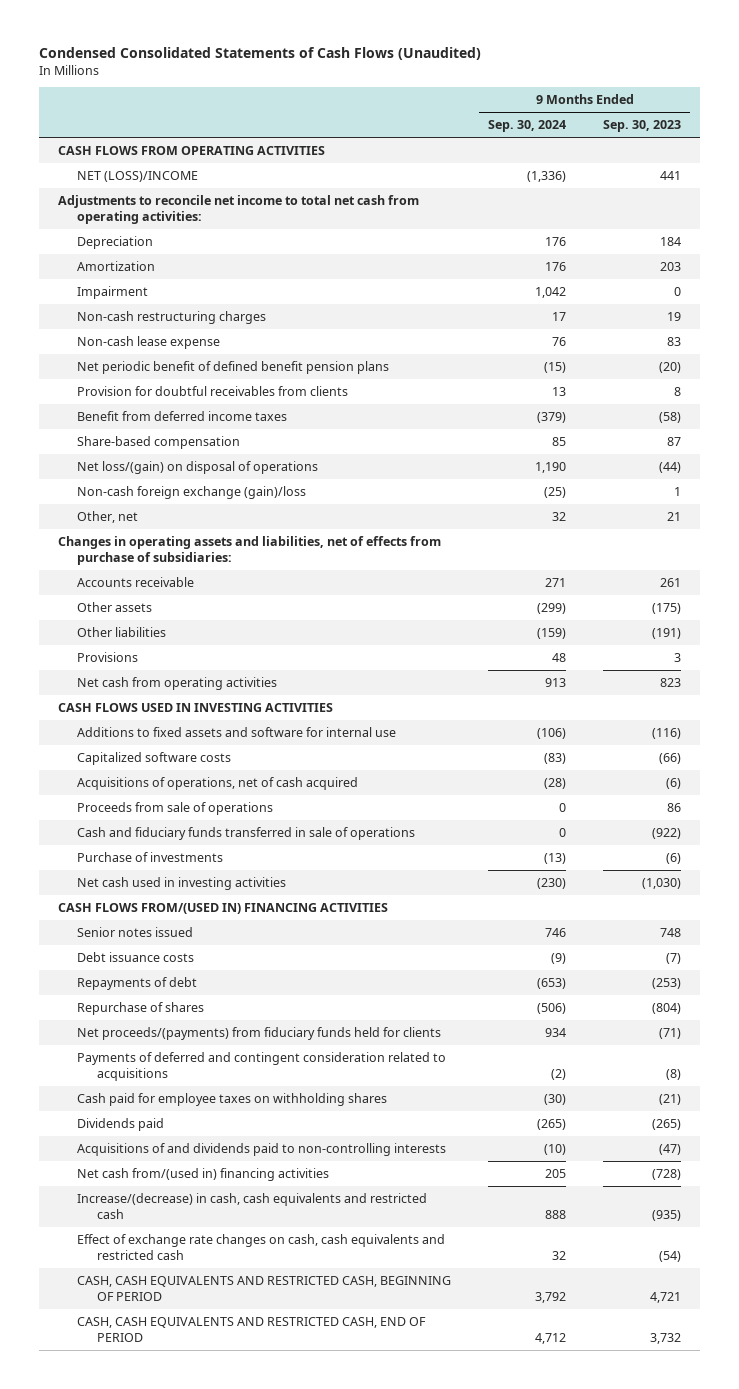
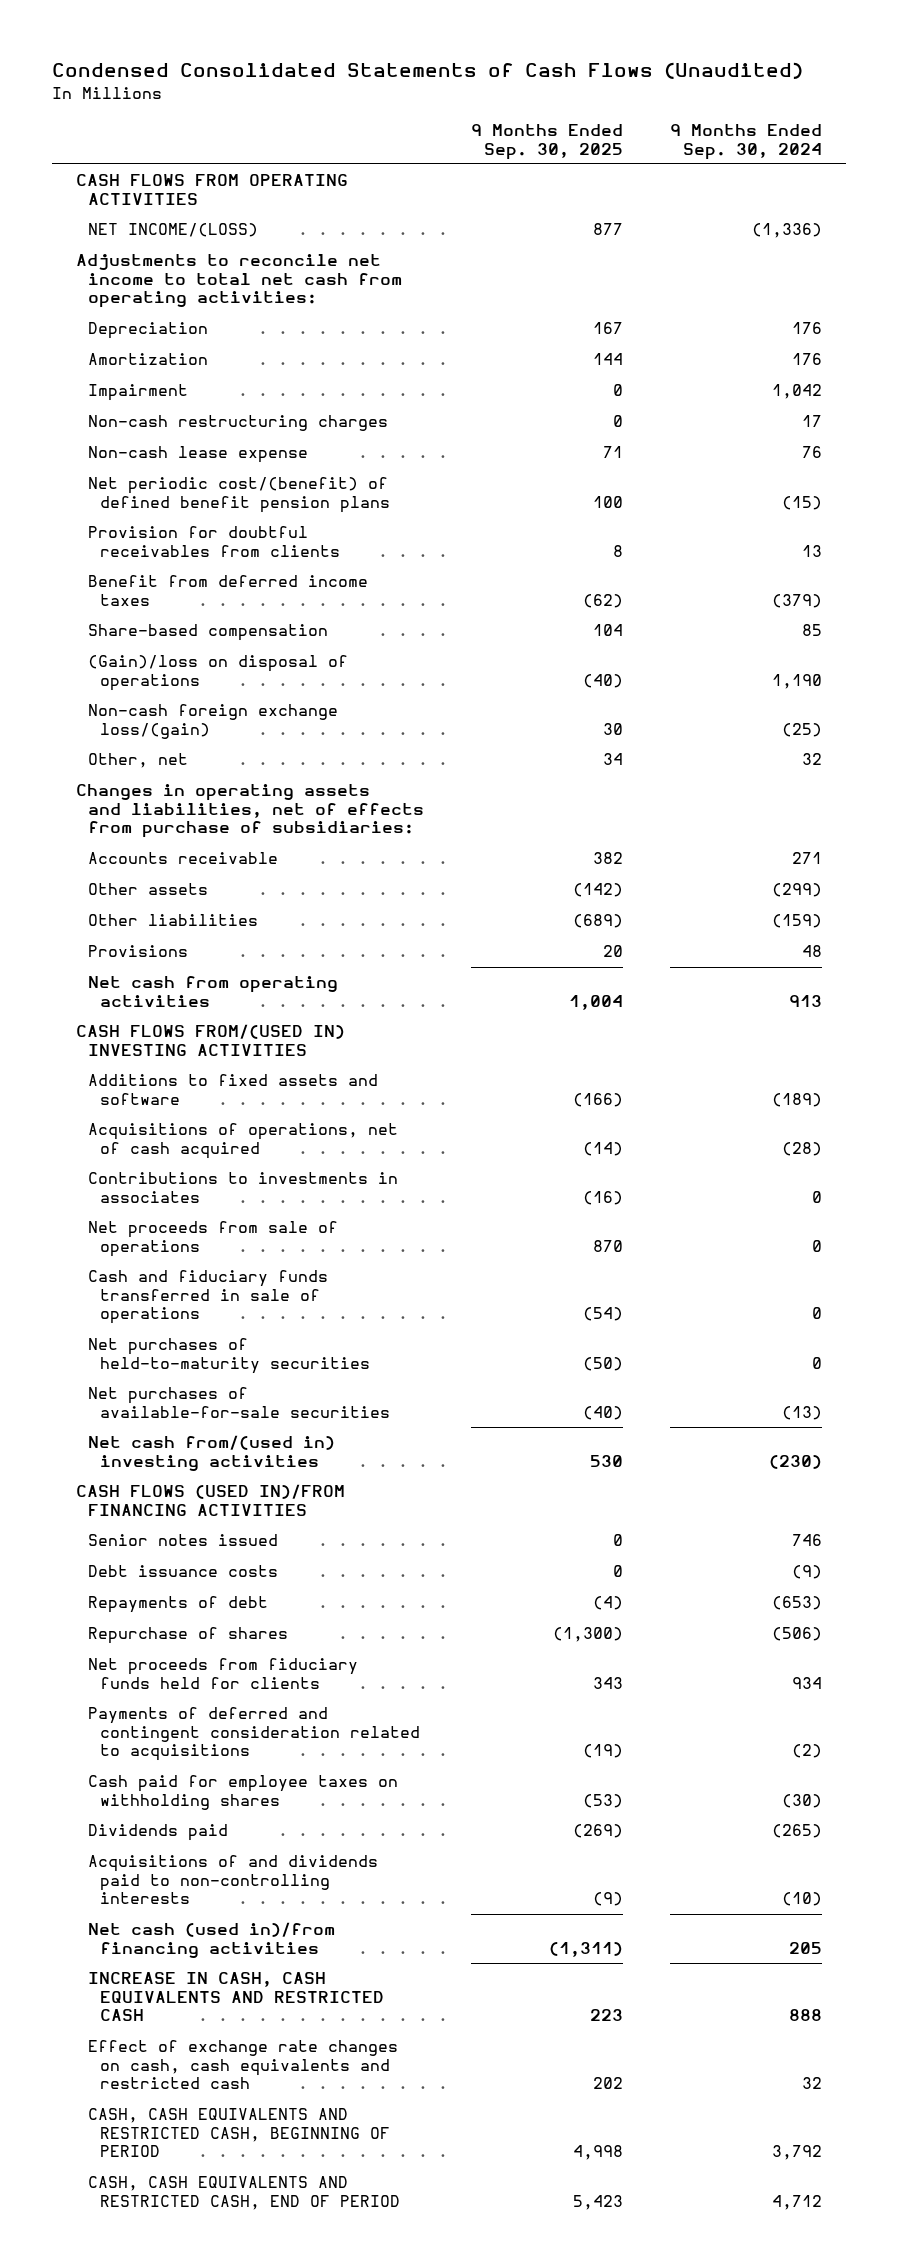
- | 9 Months Ended Sep. 30, 2024 | 9 Months Ended Sep. 30, 2023
+ | 9 Months Ended Sep. 30, 2025 | 9 Months Ended Sep. 30, 2024
- NET (LOSS)/INCOME | (1,336) | 441
+ NET INCOME/(LOSS) | 877 | (1,336)
- Net periodic benefit of defined benefit pension plans | (15) | (20)
+ Net periodic cost/(benefit) of defined benefit pension plans | 100 | (15)
- Net loss/(gain) on disposal of operations | 1,190 | (44)
- Non-cash foreign exchange (gain)/loss | (25) | 1
+ (Gain)/loss on disposal of operations | (40) | 1,190
+ Non-cash foreign exchange loss/(gain) | 30 | (25)
- CASH FLOWS USED IN INVESTING ACTIVITIES
- Additions to fixed assets and software for internal use | (106) | (116)
- Capitalized software costs | (83) | (66)
+ CASH FLOWS FROM/(USED IN) INVESTING ACTIVITIES
+ Additions to fixed assets and software | (166) | (189)
- Proceeds from sale of operations | 0 | 86
+ Contributions to investments in associates | (16) | 0
+ Net proceeds from sale of operations | 870 | 0
- Purchase of investments | (13) | (6)
- Net cash used in investing activities | (230) | (1,030)
- CASH FLOWS FROM/(USED IN) FINANCING ACTIVITIES
+ Net purchases of held-to-maturity securities | (50) | 0
+ Net purchases of available-for-sale securities | (40) | (13)
+ Net cash from/(used in) investing activities | 530 | (230)
+ CASH FLOWS (USED IN)/FROM FINANCING ACTIVITIES
- Net proceeds/(payments) from fiduciary funds held for clients | 934 | (71)
+ Net proceeds from fiduciary funds held for clients | 343 | 934
- Net cash from/(used in) financing activities | 205 | (728)
- Increase/(decrease) in cash, cash equivalents and restricted cash | 888 | (935)
+ Net cash (used in)/from financing activities | (1,311) | 205
+ INCREASE IN CASH, CASH EQUIVALENTS AND RESTRICTED CASH | 223 | 888

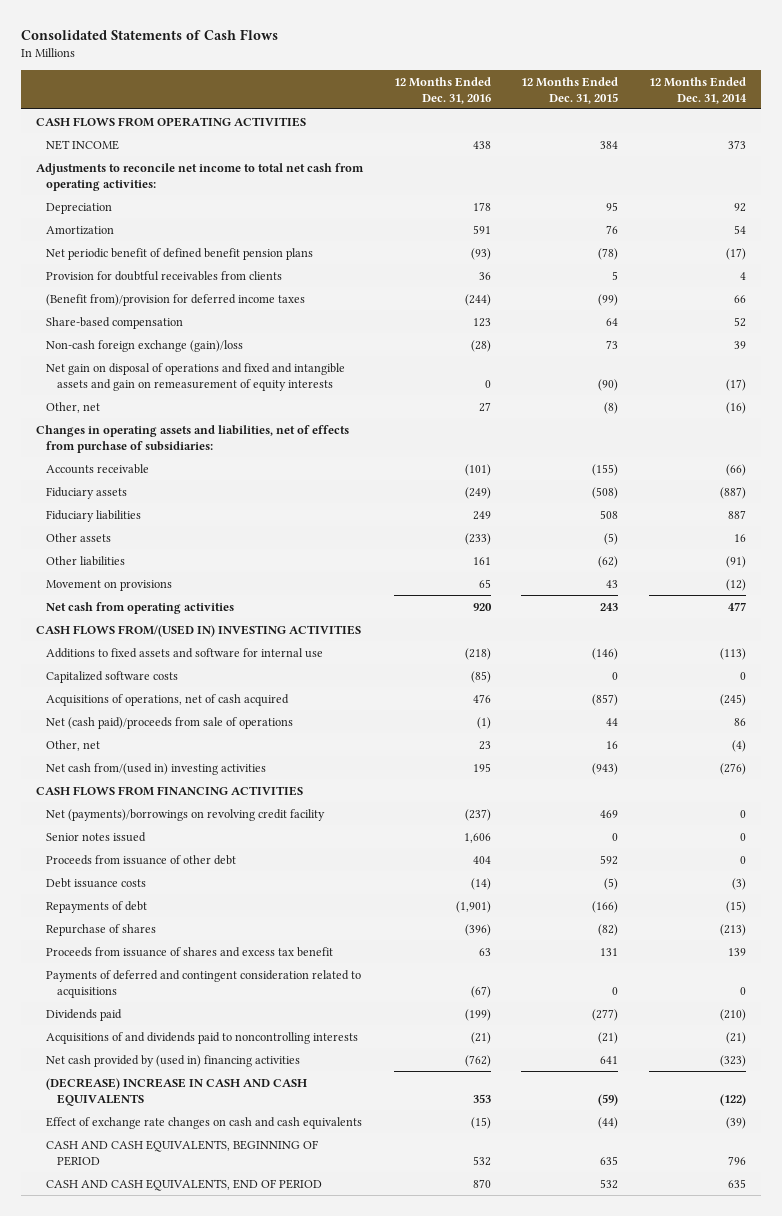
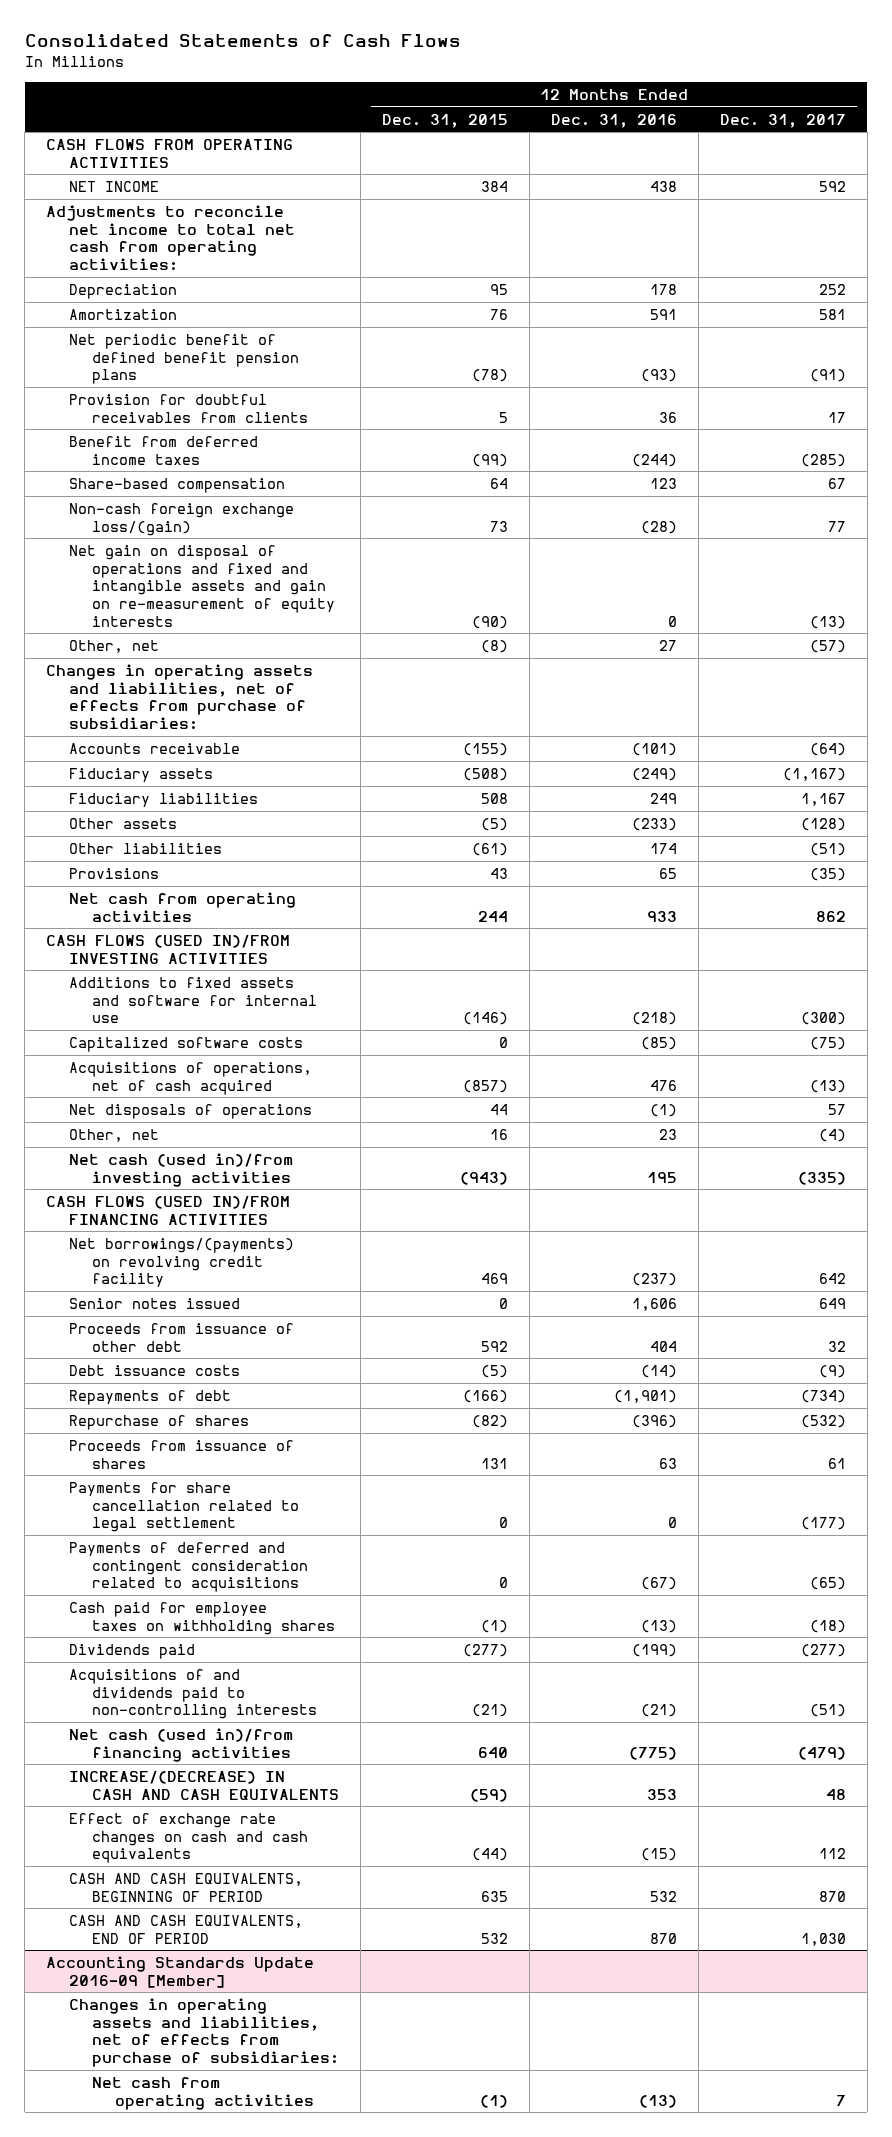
- | 12 Months Ended Dec. 31, 2016 | 12 Months Ended Dec. 31, 2015 | 12 Months Ended Dec. 31, 2014
+ | 12 Months Ended Dec. 31, 2015 | 12 Months Ended Dec. 31, 2016 | 12 Months Ended Dec. 31, 2017
- (Benefit from)/provision for deferred income taxes | (244) | (99) | 66
+ Benefit from deferred income taxes | (99) | (244) | (285)
- Non-cash foreign exchange (gain)/loss | (28) | 73 | 39
- Net gain on disposal of operations and fixed and intangible assets and gain on remeasurement of equity interests | 0 | (90) | (17)
+ Non-cash foreign exchange loss/(gain) | 73 | (28) | 77
+ Net gain on disposal of operations and fixed and intangible assets and gain on re-measurement of equity interests | (90) | 0 | (13)
- Other liabilities | 161 | (62) | (91)
- Movement on provisions | 65 | 43 | (12)
- Net cash from operating activities | 920 | 243 | 477
- CASH FLOWS FROM/(USED IN) INVESTING ACTIVITIES
+ Other liabilities | (61) | 174 | (51)
+ Provisions | 43 | 65 | (35)
+ Net cash from operating activities | 244 | 933 | 862
+ CASH FLOWS (USED IN)/FROM INVESTING ACTIVITIES
- Net (cash paid)/proceeds from sale of operations | (1) | 44 | 86
+ Net disposals of operations | 44 | (1) | 57
- Net cash from/(used in) investing activities | 195 | (943) | (276)
- CASH FLOWS FROM FINANCING ACTIVITIES
- Net (payments)/borrowings on revolving credit facility | (237) | 469 | 0
+ Net cash (used in)/from investing activities | (943) | 195 | (335)
+ CASH FLOWS (USED IN)/FROM FINANCING ACTIVITIES
+ Net borrowings/(payments) on revolving credit facility | 469 | (237) | 642
- Proceeds from issuance of shares and excess tax benefit | 63 | 131 | 139
+ Proceeds from issuance of shares | 131 | 63 | 61
+ Payments for share cancellation related to legal settlement | 0 | 0 | (177)
+ Cash paid for employee taxes on withholding shares | (1) | (13) | (18)
- Acquisitions of and dividends paid to noncontrolling interests | (21) | (21) | (21)
- Net cash provided by (used in) financing activities | (762) | 641 | (323)
- (DECREASE) INCREASE IN CASH AND CASH EQUIVALENTS | 353 | (59) | (122)
+ Acquisitions of and dividends paid to non-controlling interests | (21) | (21) | (51)
+ Net cash (used in)/from financing activities | 640 | (775) | (479)
+ INCREASE/(DECREASE) IN CASH AND CASH EQUIVALENTS | (59) | 353 | 48
+ Accounting Standards Update 2016-09 [Member]
+ Changes in operating assets and liabilities, net of effects from purchase of subsidiaries:
+ Net cash from operating activities | (1) | (13) | 7

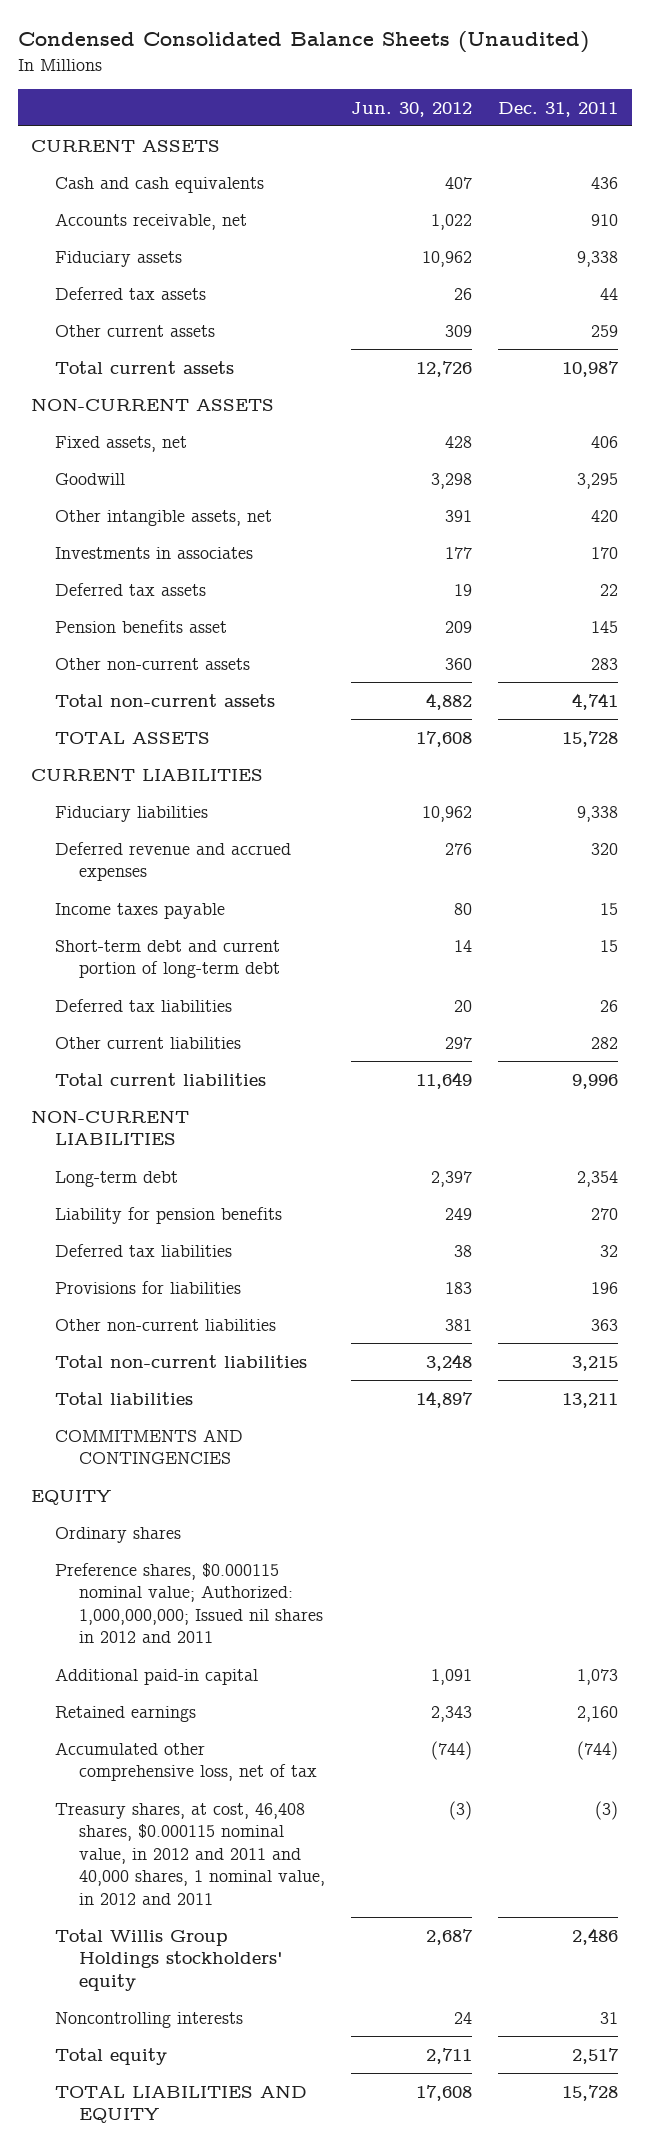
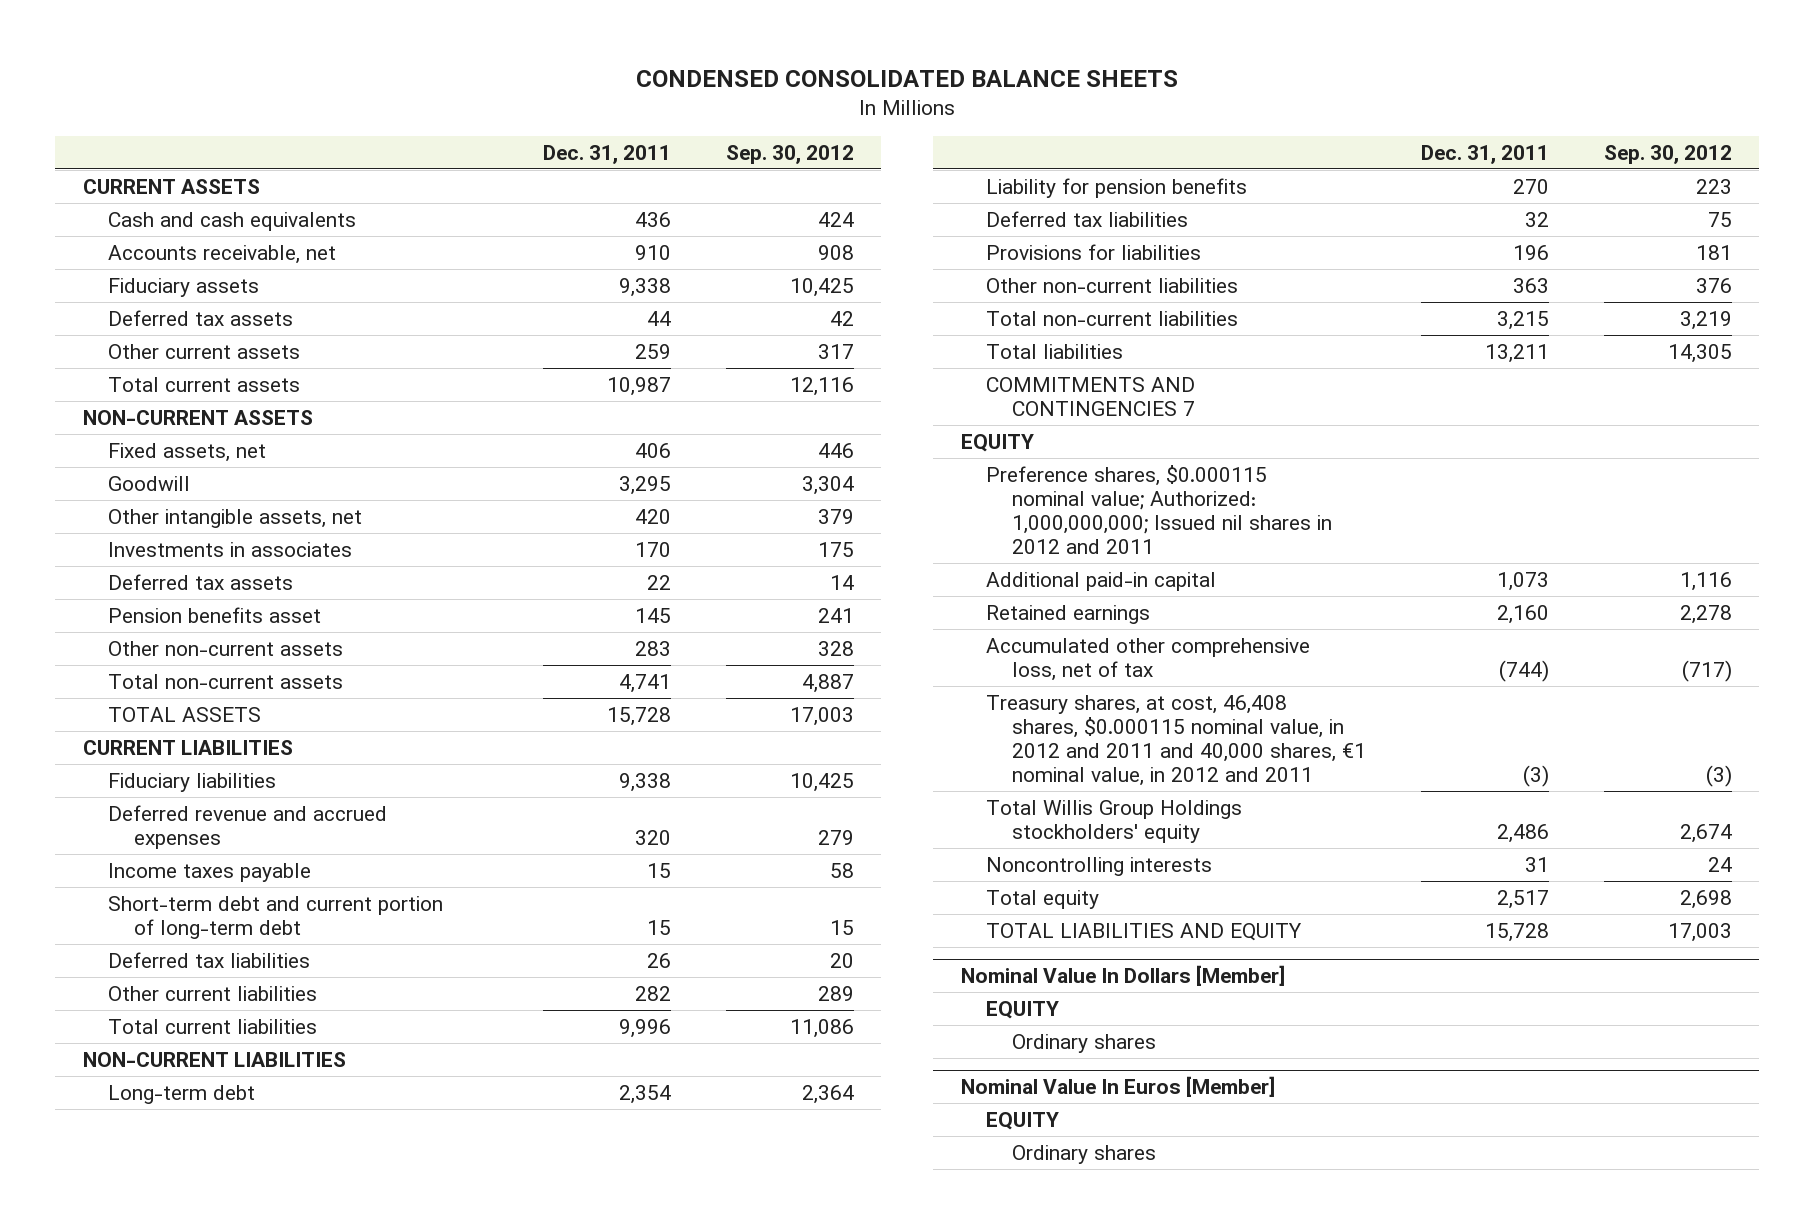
- Condensed Consolidated Balance Sheets (Unaudited)
+ CONDENSED CONSOLIDATED BALANCE SHEETS
- | Jun. 30, 2012 | Dec. 31, 2011
+ | Dec. 31, 2011 | Sep. 30, 2012
- COMMITMENTS AND CONTINGENCIES
+ COMMITMENTS AND CONTINGENCIES 7
- Ordinary shares
- Treasury shares, at cost, 46,408 shares, $0.000115 nominal value, in 2012 and 2011 and 40,000 shares, 1 nominal value, in 2012 and 2011 | (3) | (3)
+ Treasury shares, at cost, 46,408 shares, $0.000115 nominal value, in 2012 and 2011 and 40,000 shares, €1 nominal value, in 2012 and 2011 | (3) | (3)
+ Nominal Value In Dollars [Member]
+ EQUITY
+ Ordinary shares
+ Nominal Value In Euros [Member]
+ EQUITY
+ Ordinary shares

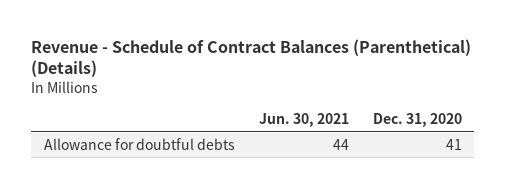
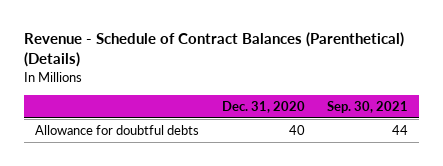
- | Jun. 30, 2021 | Dec. 31, 2020
+ | Dec. 31, 2020 | Sep. 30, 2021
- Allowance for doubtful debts | 44 | 41
+ Allowance for doubtful debts | 40 | 44

